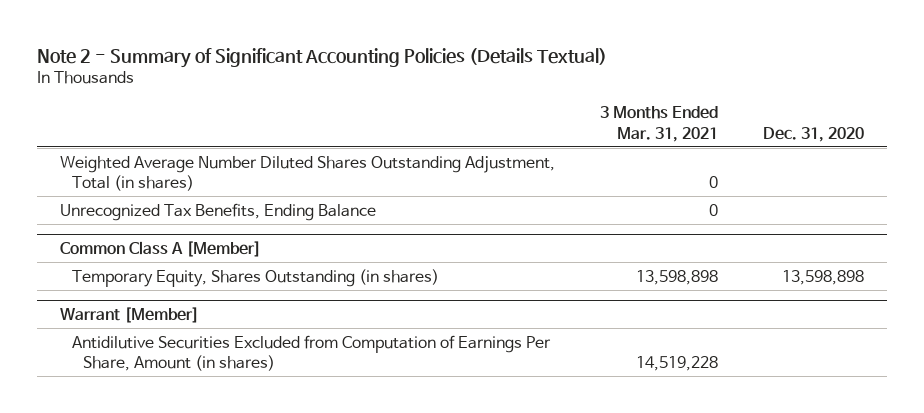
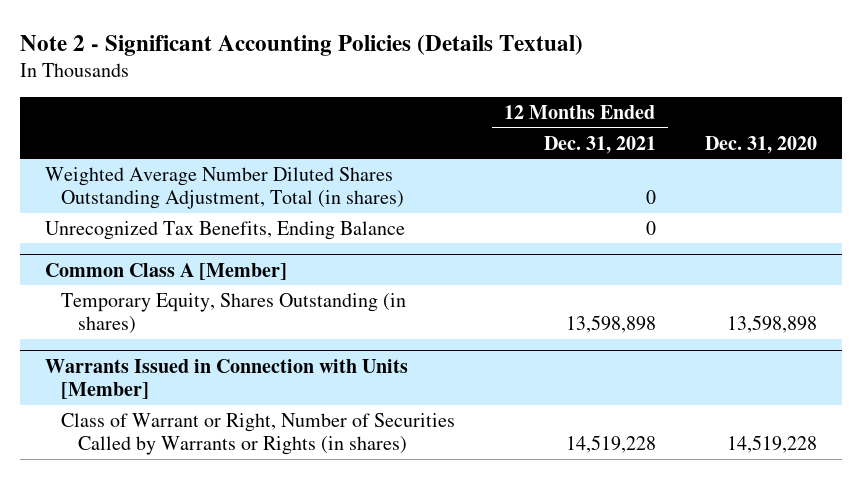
- Note 2 - Summary of Significant Accounting Policies (Details Textual)
+ Note 2 - Significant Accounting Policies (Details Textual)
- | 3 Months Ended Mar. 31, 2021 | Dec. 31, 2020
+ | 12 Months Ended Dec. 31, 2021 | Dec. 31, 2020
- Warrant [Member]
- Antidilutive Securities Excluded from Computation of Earnings Per Share, Amount (in shares) | 14,519,228 |
+ Warrants Issued in Connection with Units [Member]
+ Class of Warrant or Right, Number of Securities Called by Warrants or Rights (in shares) | 14,519,228 | 14,519,228

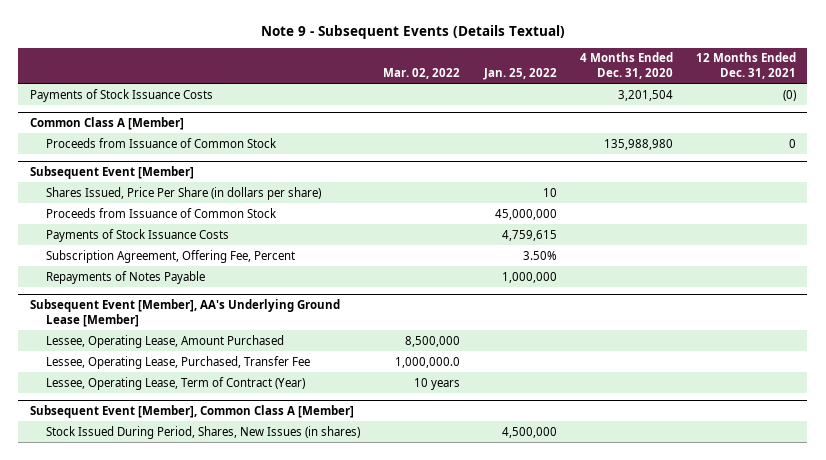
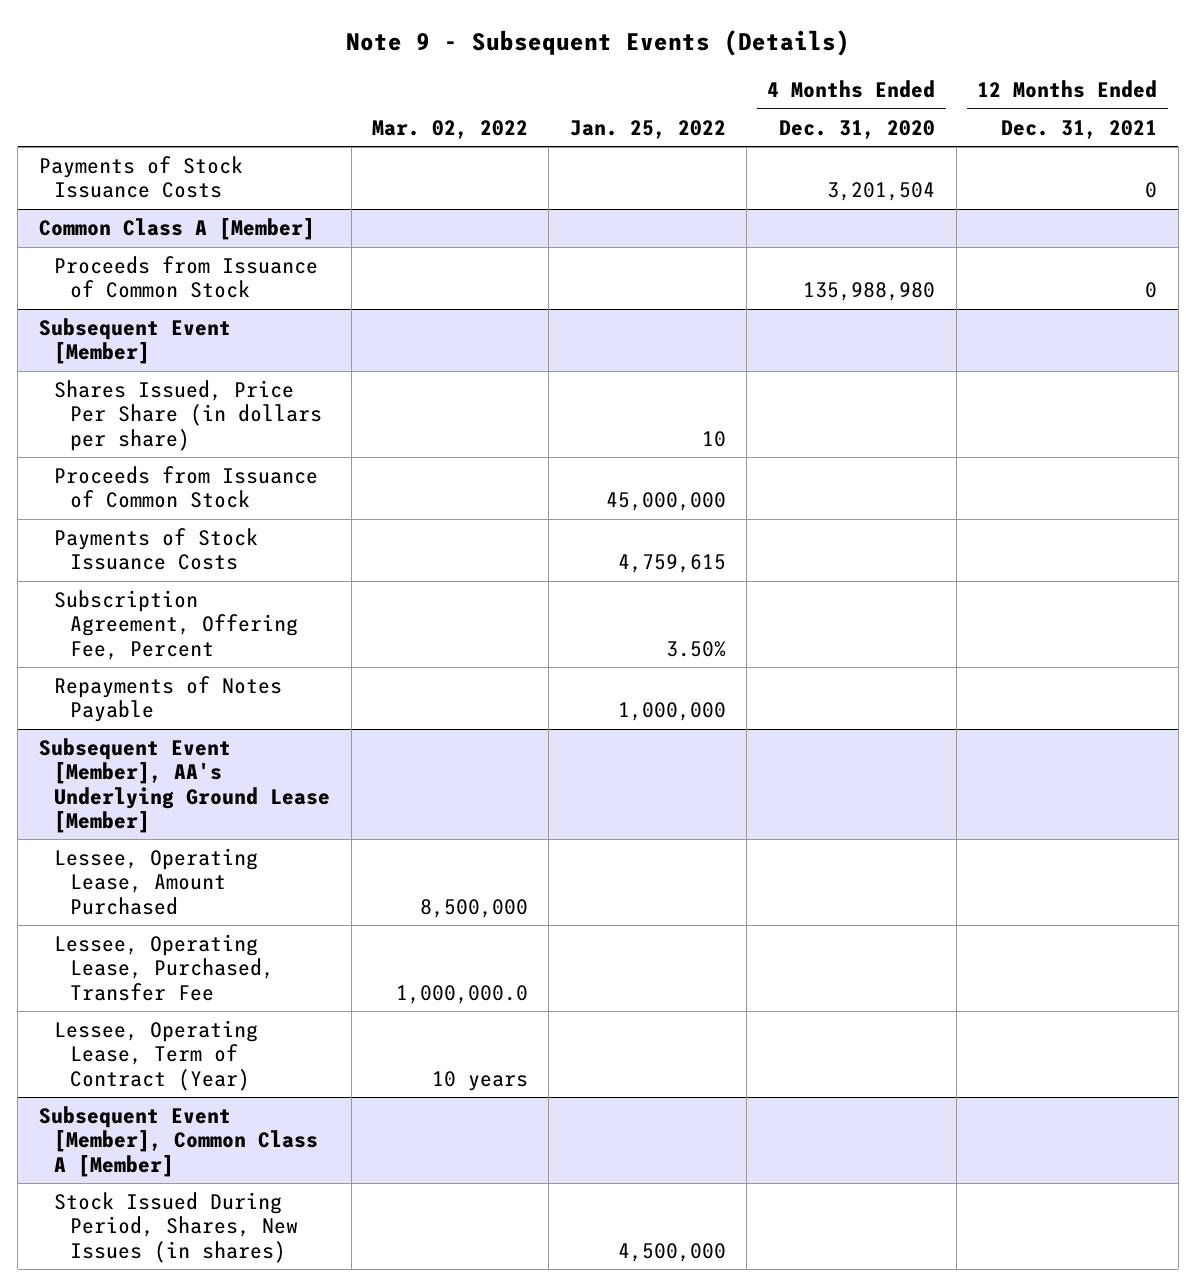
- Note 9 - Subsequent Events (Details Textual)
+ Note 9 - Subsequent Events (Details)
- Payments of Stock Issuance Costs | | | 3,201,504 | (0)
+ Payments of Stock Issuance Costs | | | 3,201,504 | 0

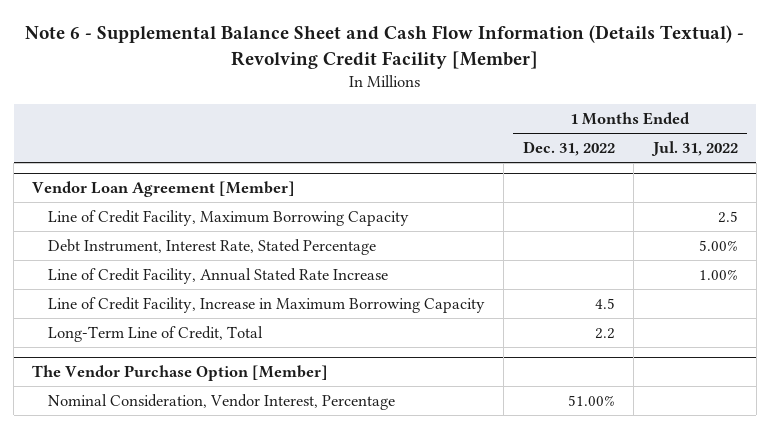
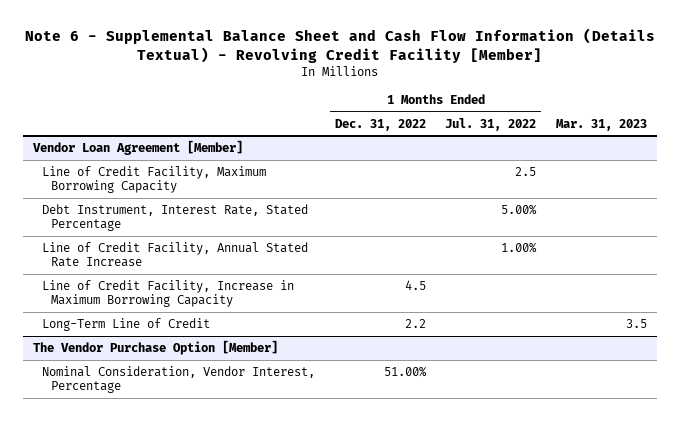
- | 1 Months Ended Dec. 31, 2022 | 1 Months Ended Jul. 31, 2022
+ | 1 Months Ended Dec. 31, 2022 | 1 Months Ended Jul. 31, 2022 | Mar. 31, 2023
@ Vendor Loan Agreement [Member]
- Long-Term Line of Credit, Total | 2.2 |
+ Long-Term Line of Credit | 2.2 | | 3.5

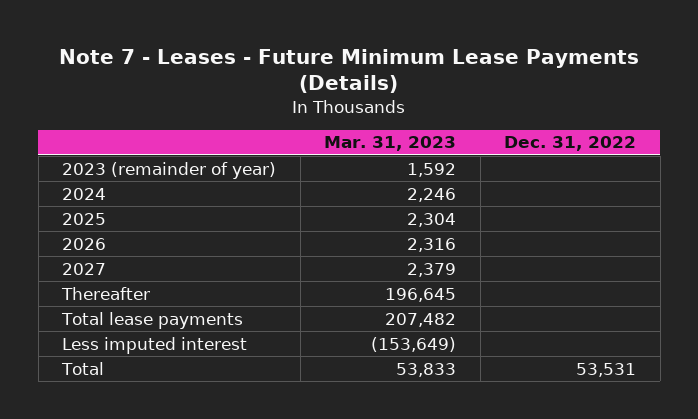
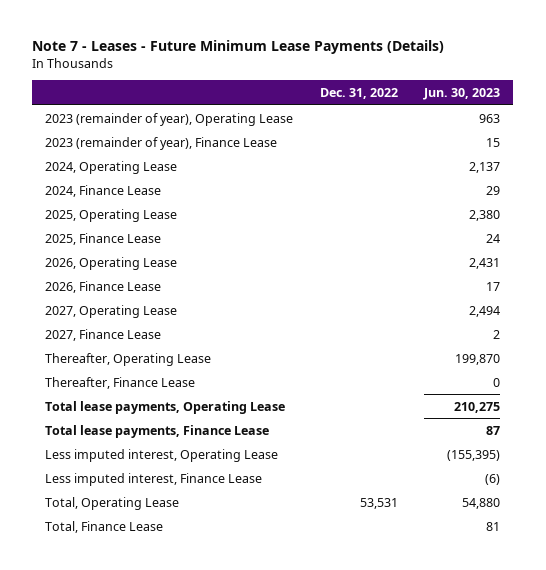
- | Mar. 31, 2023 | Dec. 31, 2022
+ | Dec. 31, 2022 | Jun. 30, 2023
- 2023 (remainder of year) | 1,592 |
- 2024 | 2,246 |
- 2025 | 2,304 |
- 2026 | 2,316 |
- 2027 | 2,379 |
- Thereafter | 196,645 |
- Total lease payments | 207,482 |
- Less imputed interest | (153,649) |
- Total | 53,833 | 53,531
+ 2023 (remainder of year), Operating Lease | | 963
+ 2023 (remainder of year), Finance Lease | | 15
+ 2024, Operating Lease | | 2,137
+ 2024, Finance Lease | | 29
+ 2025, Operating Lease | | 2,380
+ 2025, Finance Lease | | 24
+ 2026, Operating Lease | | 2,431
+ 2026, Finance Lease | | 17
+ 2027, Operating Lease | | 2,494
+ 2027, Finance Lease | | 2
+ Thereafter, Operating Lease | | 199,870
+ Thereafter, Finance Lease | | 0
+ Total lease payments, Operating Lease | | 210,275
+ Total lease payments, Finance Lease | | 87
+ Less imputed interest, Operating Lease | | (155,395)
+ Less imputed interest, Finance Lease | | (6)
+ Total, Operating Lease | 53,531 | 54,880
+ Total, Finance Lease | | 81

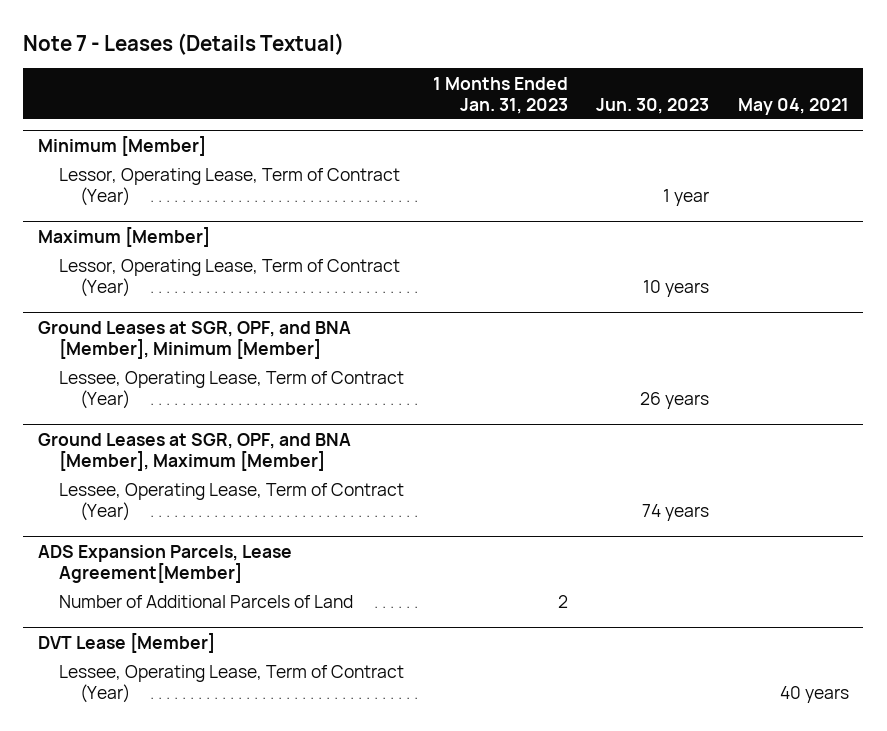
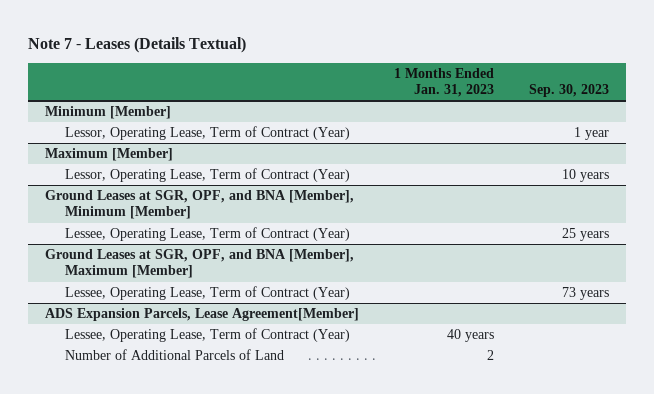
- | 1 Months Ended Jan. 31, 2023 | Jun. 30, 2023 | May 04, 2021
+ | 1 Months Ended Jan. 31, 2023 | Sep. 30, 2023
@ ADS Expansion Parcels, Lease Agreement[Member]
+ Lessee, Operating Lease, Term of Contract (Year) | 40 years |
- DVT Lease [Member]
- Lessee, Operating Lease, Term of Contract (Year) | | | 40 years

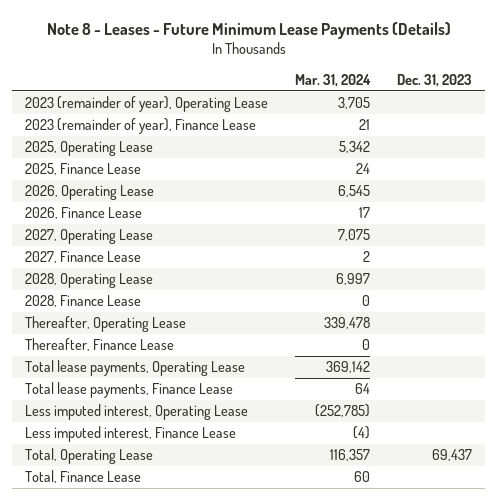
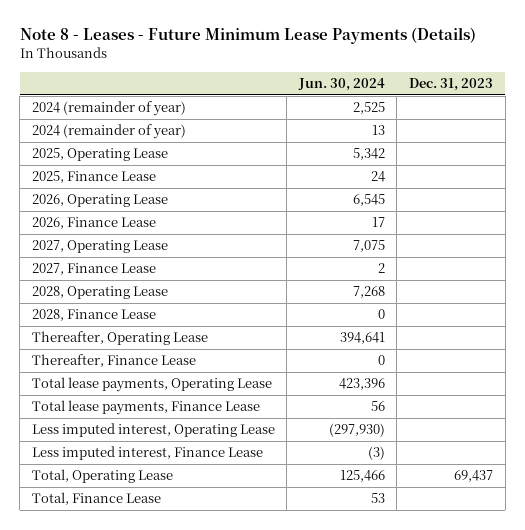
- | Mar. 31, 2024 | Dec. 31, 2023
+ | Jun. 30, 2024 | Dec. 31, 2023
- 2023 (remainder of year), Operating Lease | 3,705 |
- 2023 (remainder of year), Finance Lease | 21 |
+ 2024 (remainder of year) | 2,525 |
+ 2024 (remainder of year) | 13 |

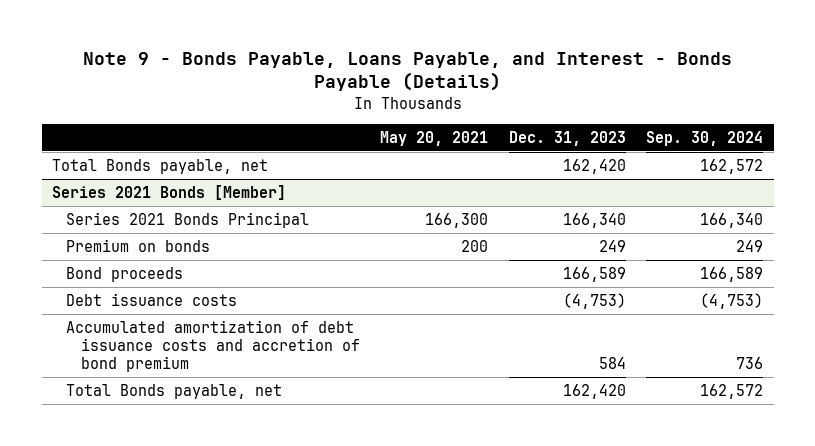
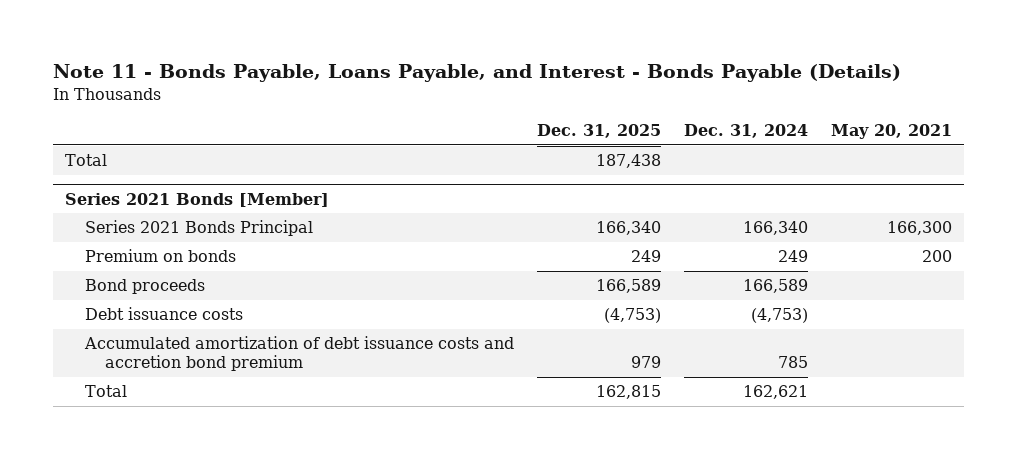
- Note 9 - Bonds Payable, Loans Payable, and Interest - Bonds Payable (Details)
+ Note 11 - Bonds Payable, Loans Payable, and Interest - Bonds Payable (Details)
- | May 20, 2021 | Dec. 31, 2023 | Sep. 30, 2024
+ | Dec. 31, 2025 | Dec. 31, 2024 | May 20, 2021
- Total Bonds payable, net | | 162,420 | 162,572
+ Total | 187,438 | |
@ Series 2021 Bonds [Member]
- Accumulated amortization of debt issuance costs and accretion of bond premium | | 584 | 736
- Total Bonds payable, net | | 162,420 | 162,572
+ Accumulated amortization of debt issuance costs and accretion bond premium | 979 | 785 |
+ Total | 162,815 | 162,621 |

